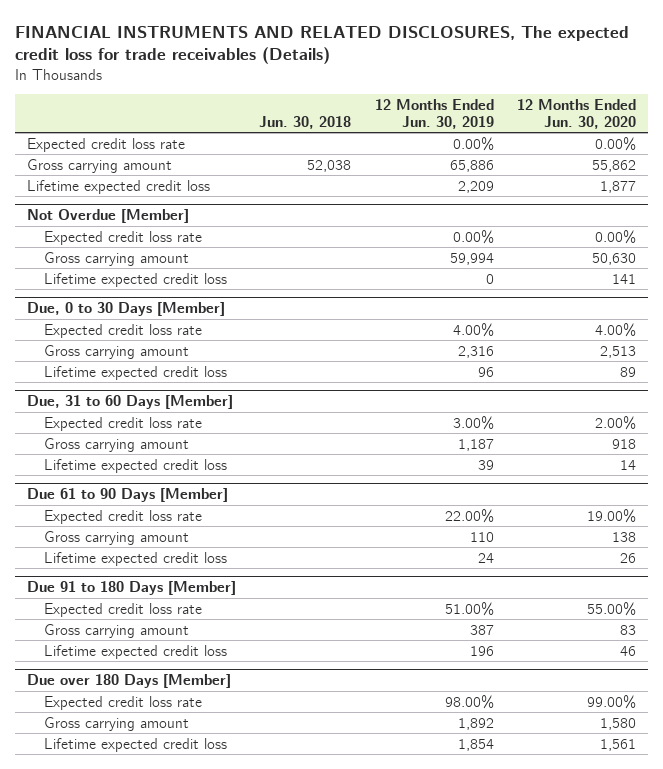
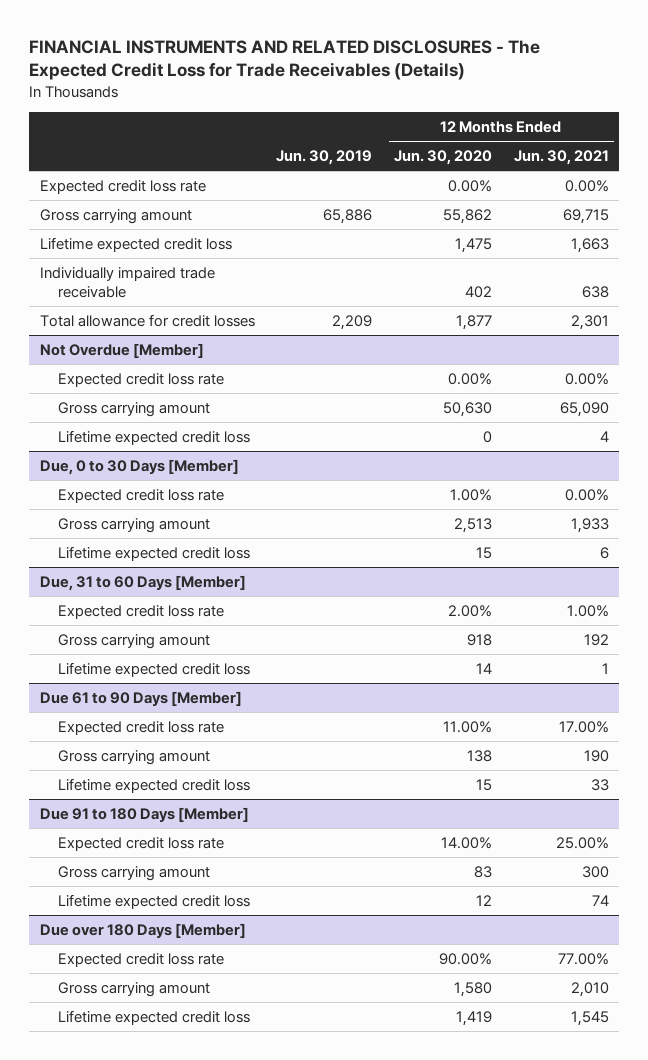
- FINANCIAL INSTRUMENTS AND RELATED DISCLOSURES, The expected credit loss for trade receivables (Details)
+ FINANCIAL INSTRUMENTS AND RELATED DISCLOSURES - The Expected Credit Loss for Trade Receivables (Details)
- | Jun. 30, 2018 | 12 Months Ended Jun. 30, 2019 | 12 Months Ended Jun. 30, 2020
+ | Jun. 30, 2019 | 12 Months Ended Jun. 30, 2020 | 12 Months Ended Jun. 30, 2021
- Lifetime expected credit loss | | 2,209 | 1,877
+ Lifetime expected credit loss | | 1,475 | 1,663
+ Individually impaired trade receivable | | 402 | 638
+ Total allowance for credit losses | 2,209 | 1,877 | 2,301
@ Not Overdue [Member]
- Lifetime expected credit loss | | 0 | 141
+ Lifetime expected credit loss | | 0 | 4
@ Due, 0 to 30 Days [Member]
- Expected credit loss rate | | 4.00% | 4.00%
+ Expected credit loss rate | | 1.00% | 0.00%
- Lifetime expected credit loss | | 96 | 89
+ Lifetime expected credit loss | | 15 | 6
@ Due 61 to 90 Days [Member]
- Expected credit loss rate | | 22.00% | 19.00%
+ Expected credit loss rate | | 11.00% | 17.00%
- Lifetime expected credit loss | | 24 | 26
+ Lifetime expected credit loss | | 15 | 33
@ Due 91 to 180 Days [Member]
- Expected credit loss rate | | 51.00% | 55.00%
+ Expected credit loss rate | | 14.00% | 25.00%
- Lifetime expected credit loss | | 196 | 46
+ Lifetime expected credit loss | | 12 | 74
@ Due over 180 Days [Member]
- Expected credit loss rate | | 98.00% | 99.00%
+ Expected credit loss rate | | 90.00% | 77.00%
- Lifetime expected credit loss | | 1,854 | 1,561
+ Lifetime expected credit loss | | 1,419 | 1,545

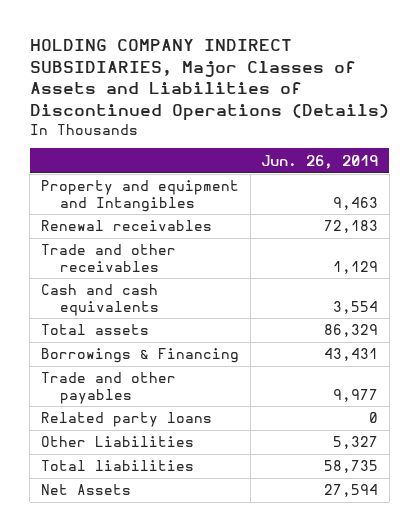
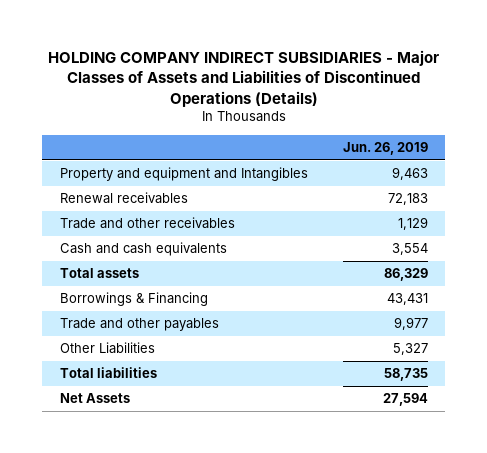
- HOLDING COMPANY INDIRECT SUBSIDIARIES, Major Classes of Assets and Liabilities of Discontinued Operations (Details)
+ HOLDING COMPANY INDIRECT SUBSIDIARIES - Major Classes of Assets and Liabilities of Discontinued Operations (Details)
- Related party loans | 0

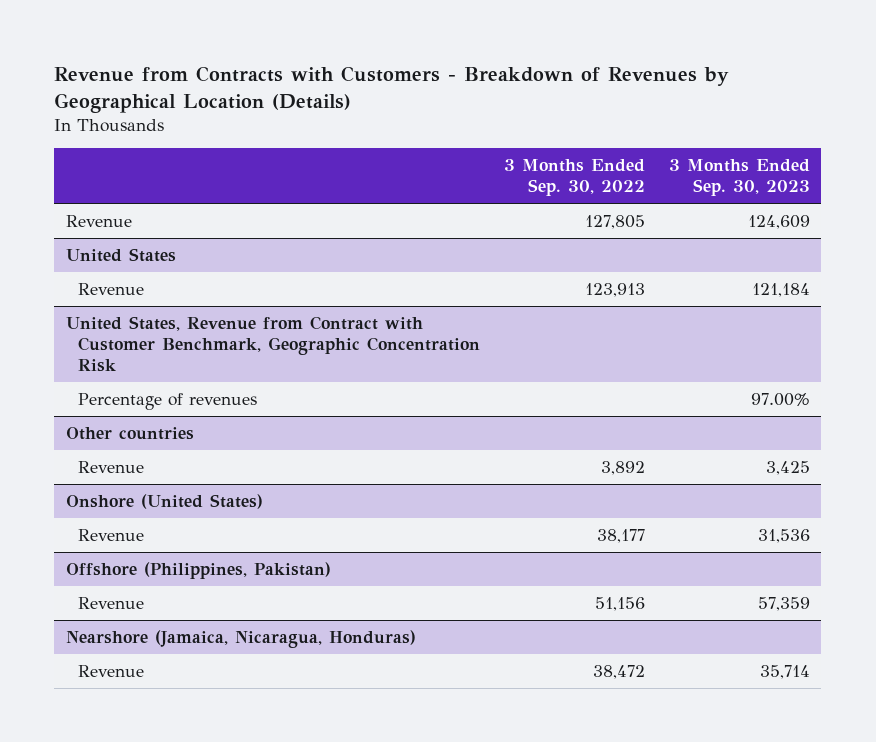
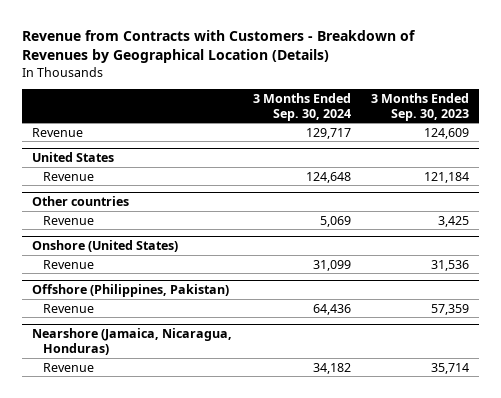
- | 3 Months Ended Sep. 30, 2022 | 3 Months Ended Sep. 30, 2023
+ | 3 Months Ended Sep. 30, 2024 | 3 Months Ended Sep. 30, 2023
- United States, Revenue from Contract with Customer Benchmark, Geographic Concentration Risk
- Percentage of revenues | | 97.00%

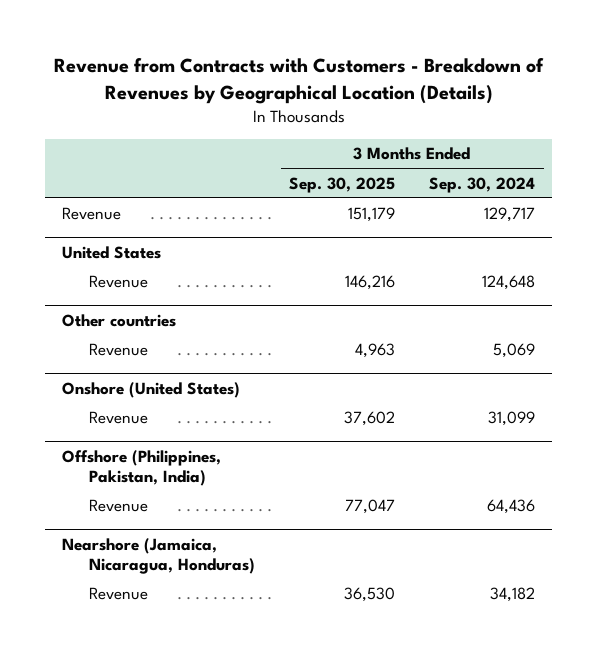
- | 3 Months Ended Sep. 30, 2024 | 3 Months Ended Sep. 30, 2023
+ | 3 Months Ended Sep. 30, 2025 | 3 Months Ended Sep. 30, 2024
- Offshore (Philippines, Pakistan)
+ Offshore (Philippines, Pakistan, India)

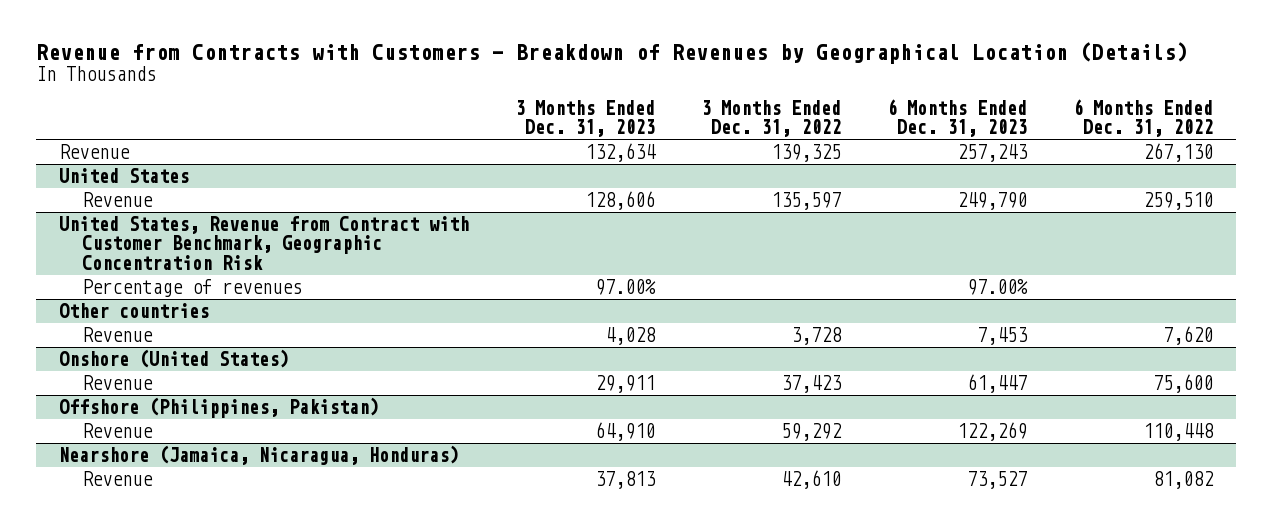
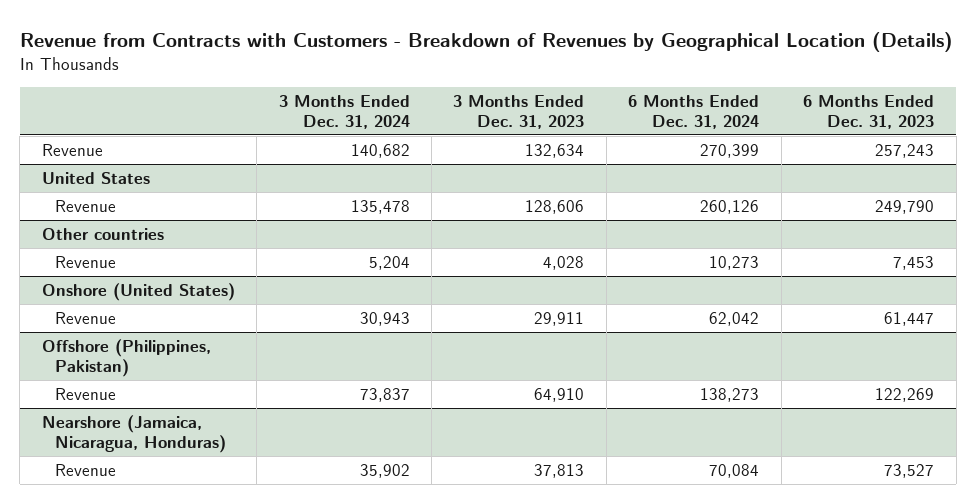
- | 3 Months Ended Dec. 31, 2023 | 3 Months Ended Dec. 31, 2022 | 6 Months Ended Dec. 31, 2023 | 6 Months Ended Dec. 31, 2022
+ | 3 Months Ended Dec. 31, 2024 | 3 Months Ended Dec. 31, 2023 | 6 Months Ended Dec. 31, 2024 | 6 Months Ended Dec. 31, 2023
- United States, Revenue from Contract with Customer Benchmark, Geographic Concentration Risk
- Percentage of revenues | 97.00% | | 97.00% |

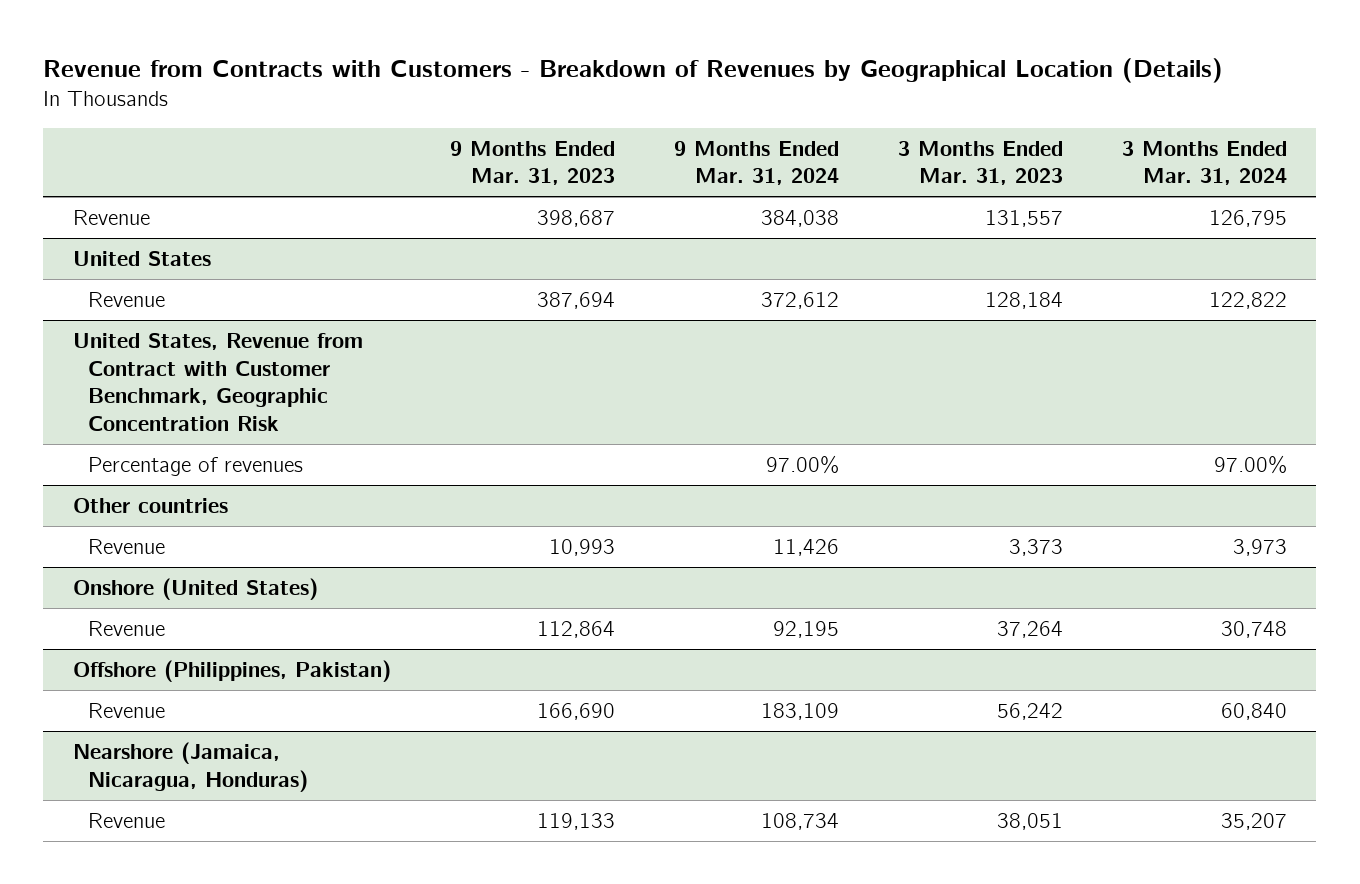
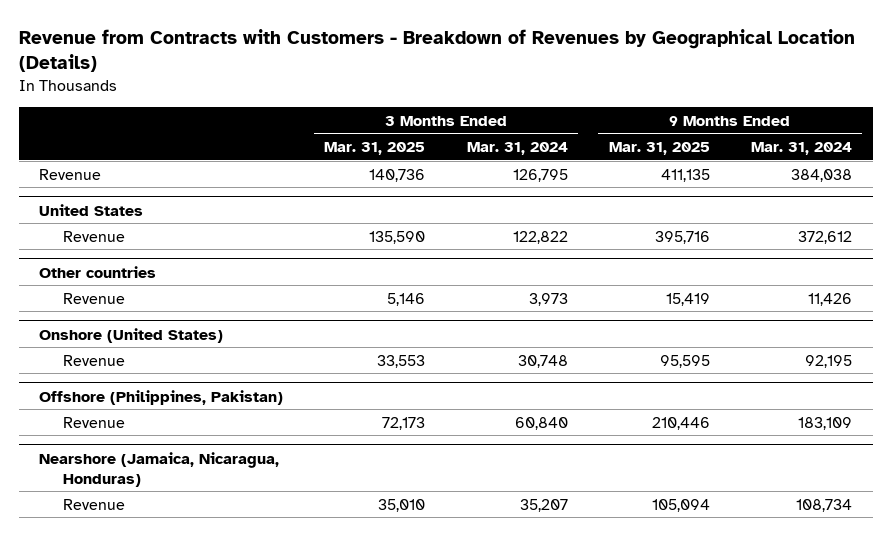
- | 9 Months Ended Mar. 31, 2023 | 9 Months Ended Mar. 31, 2024 | 3 Months Ended Mar. 31, 2023 | 3 Months Ended Mar. 31, 2024
+ | 3 Months Ended Mar. 31, 2025 | 3 Months Ended Mar. 31, 2024 | 9 Months Ended Mar. 31, 2025 | 9 Months Ended Mar. 31, 2024
- United States, Revenue from Contract with Customer Benchmark, Geographic Concentration Risk
- Percentage of revenues | | 97.00% | | 97.00%

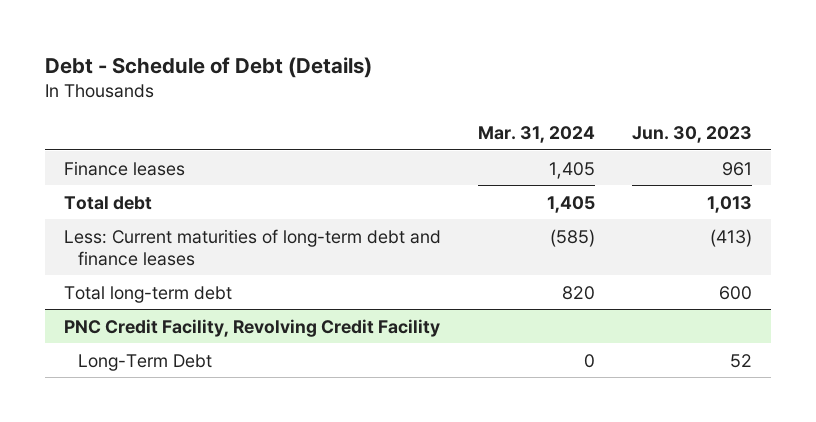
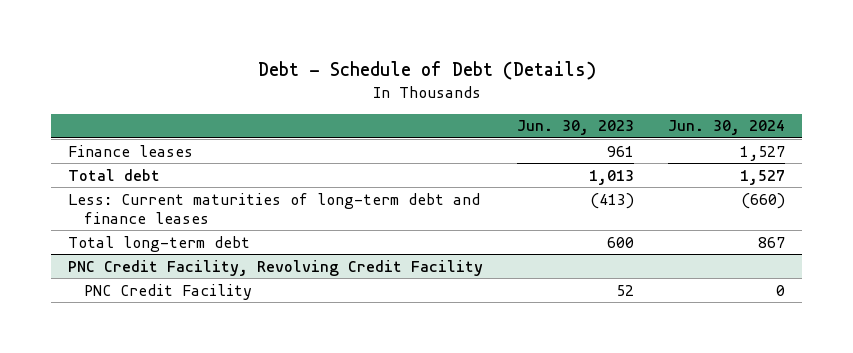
- | Mar. 31, 2024 | Jun. 30, 2023
+ | Jun. 30, 2023 | Jun. 30, 2024
@ PNC Credit Facility, Revolving Credit Facility
- Long-Term Debt | 0 | 52
+ PNC Credit Facility | 52 | 0

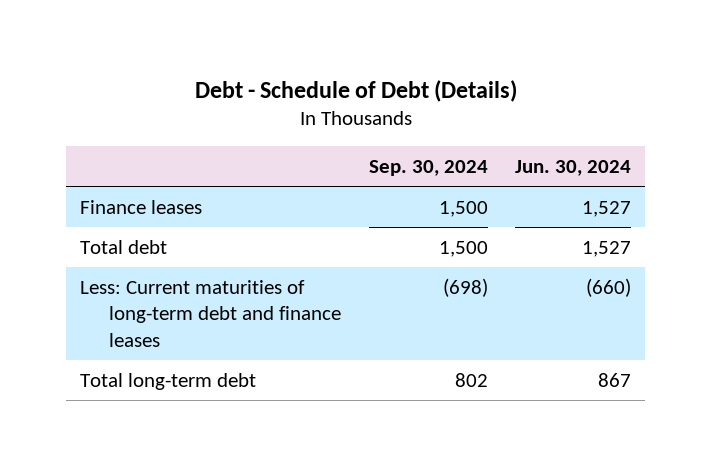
- | Jun. 30, 2023 | Jun. 30, 2024
+ | Sep. 30, 2024 | Jun. 30, 2024
- PNC Credit Facility, Revolving Credit Facility
- PNC Credit Facility | 52 | 0

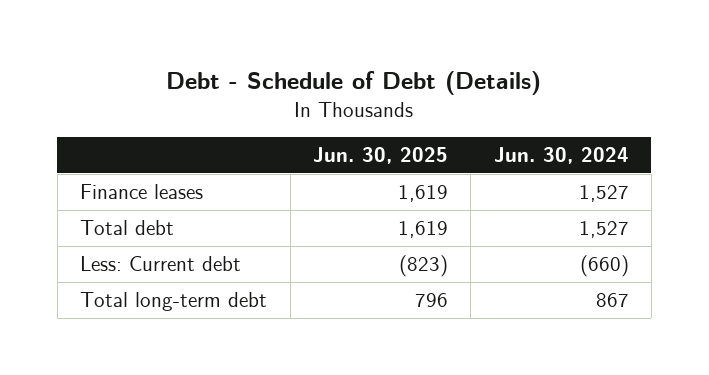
- | Sep. 30, 2024 | Jun. 30, 2024
+ | Jun. 30, 2025 | Jun. 30, 2024
- Less: Current maturities of long-term debt and finance leases | (698) | (660)
+ Less: Current debt | (823) | (660)

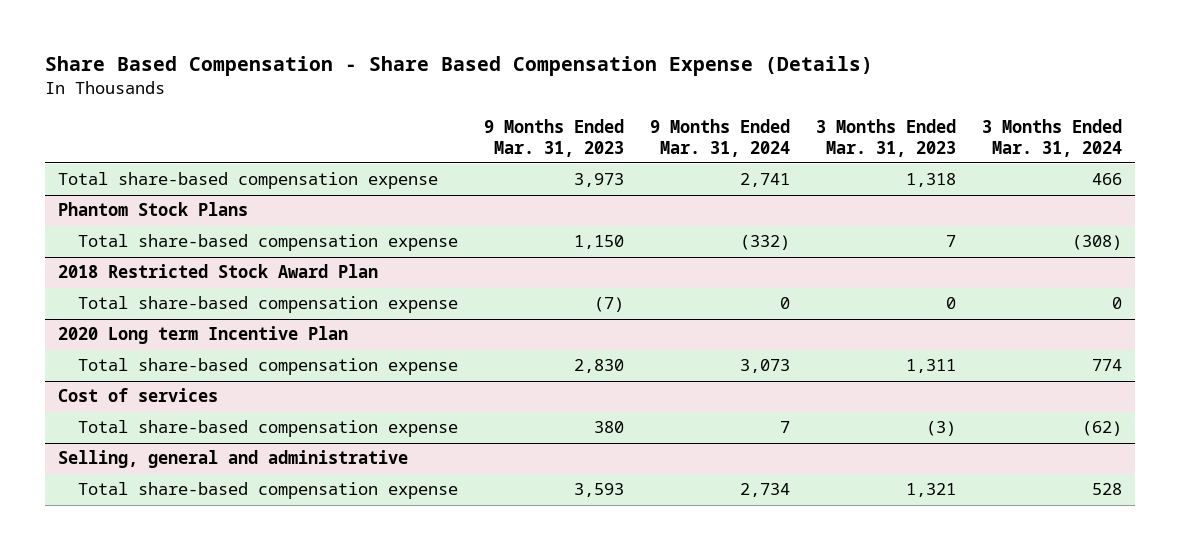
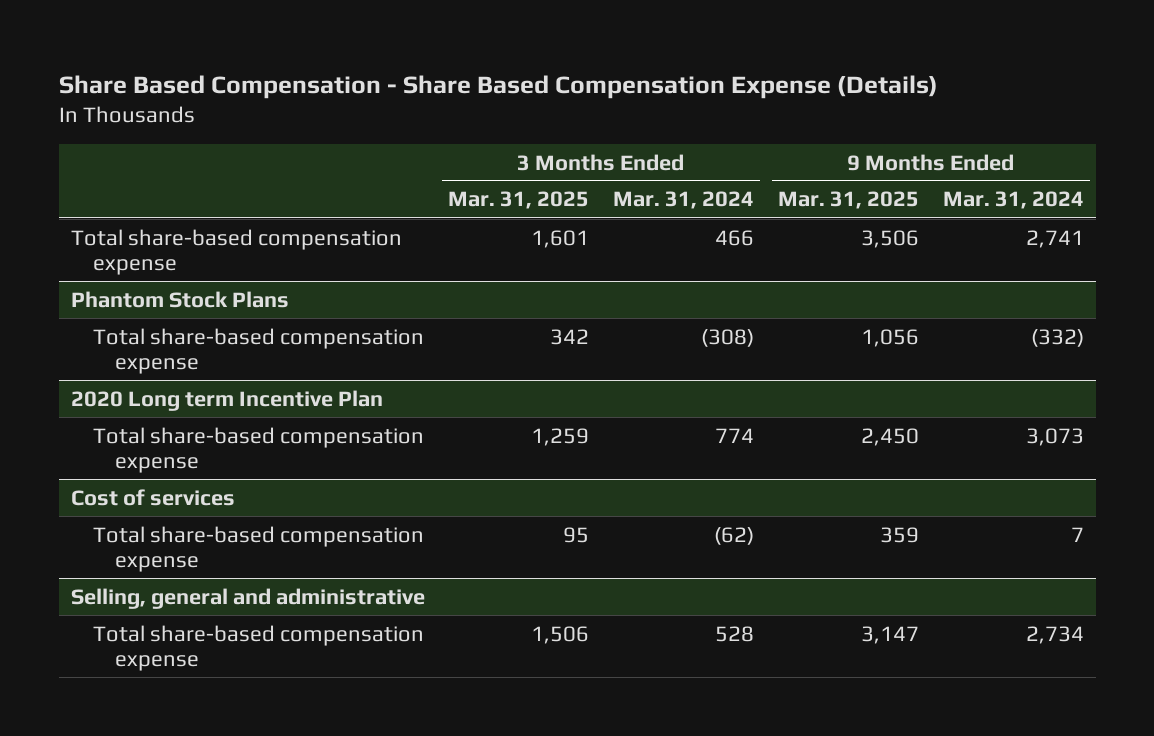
- | 9 Months Ended Mar. 31, 2023 | 9 Months Ended Mar. 31, 2024 | 3 Months Ended Mar. 31, 2023 | 3 Months Ended Mar. 31, 2024
+ | 3 Months Ended Mar. 31, 2025 | 3 Months Ended Mar. 31, 2024 | 9 Months Ended Mar. 31, 2025 | 9 Months Ended Mar. 31, 2024
- 2018 Restricted Stock Award Plan
- Total share-based compensation expense | (7) | 0 | 0 | 0

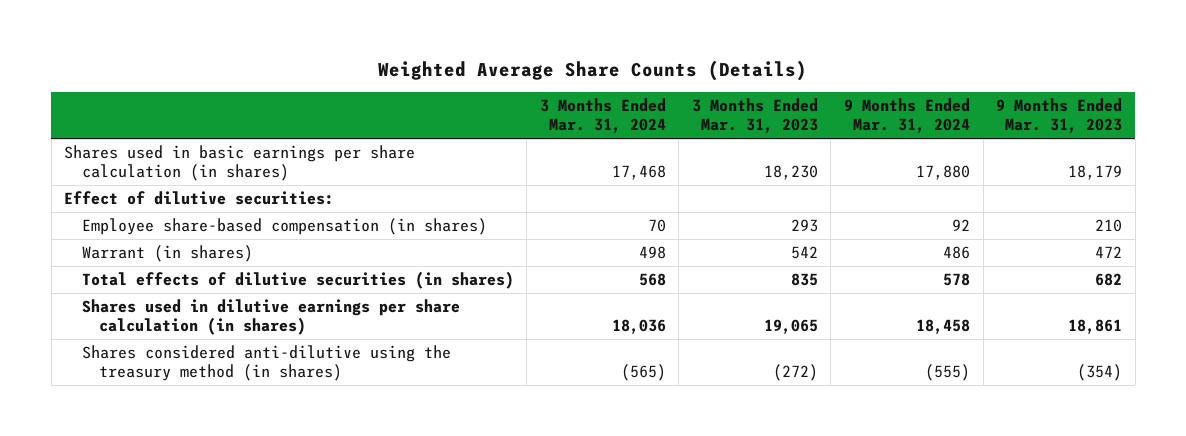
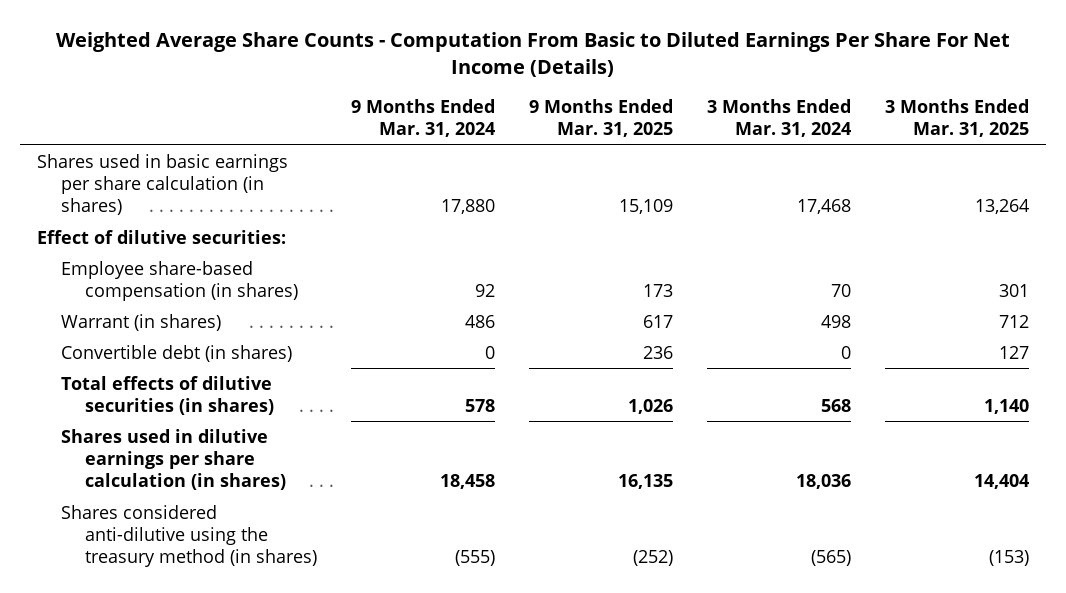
- Weighted Average Share Counts (Details)
+ Weighted Average Share Counts - Computation From Basic to Diluted Earnings Per Share For Net Income (Details)
- | 3 Months Ended Mar. 31, 2024 | 3 Months Ended Mar. 31, 2023 | 9 Months Ended Mar. 31, 2024 | 9 Months Ended Mar. 31, 2023
+ | 9 Months Ended Mar. 31, 2024 | 9 Months Ended Mar. 31, 2025 | 3 Months Ended Mar. 31, 2024 | 3 Months Ended Mar. 31, 2025
+ Convertible debt (in shares) | 0 | 236 | 0 | 127

